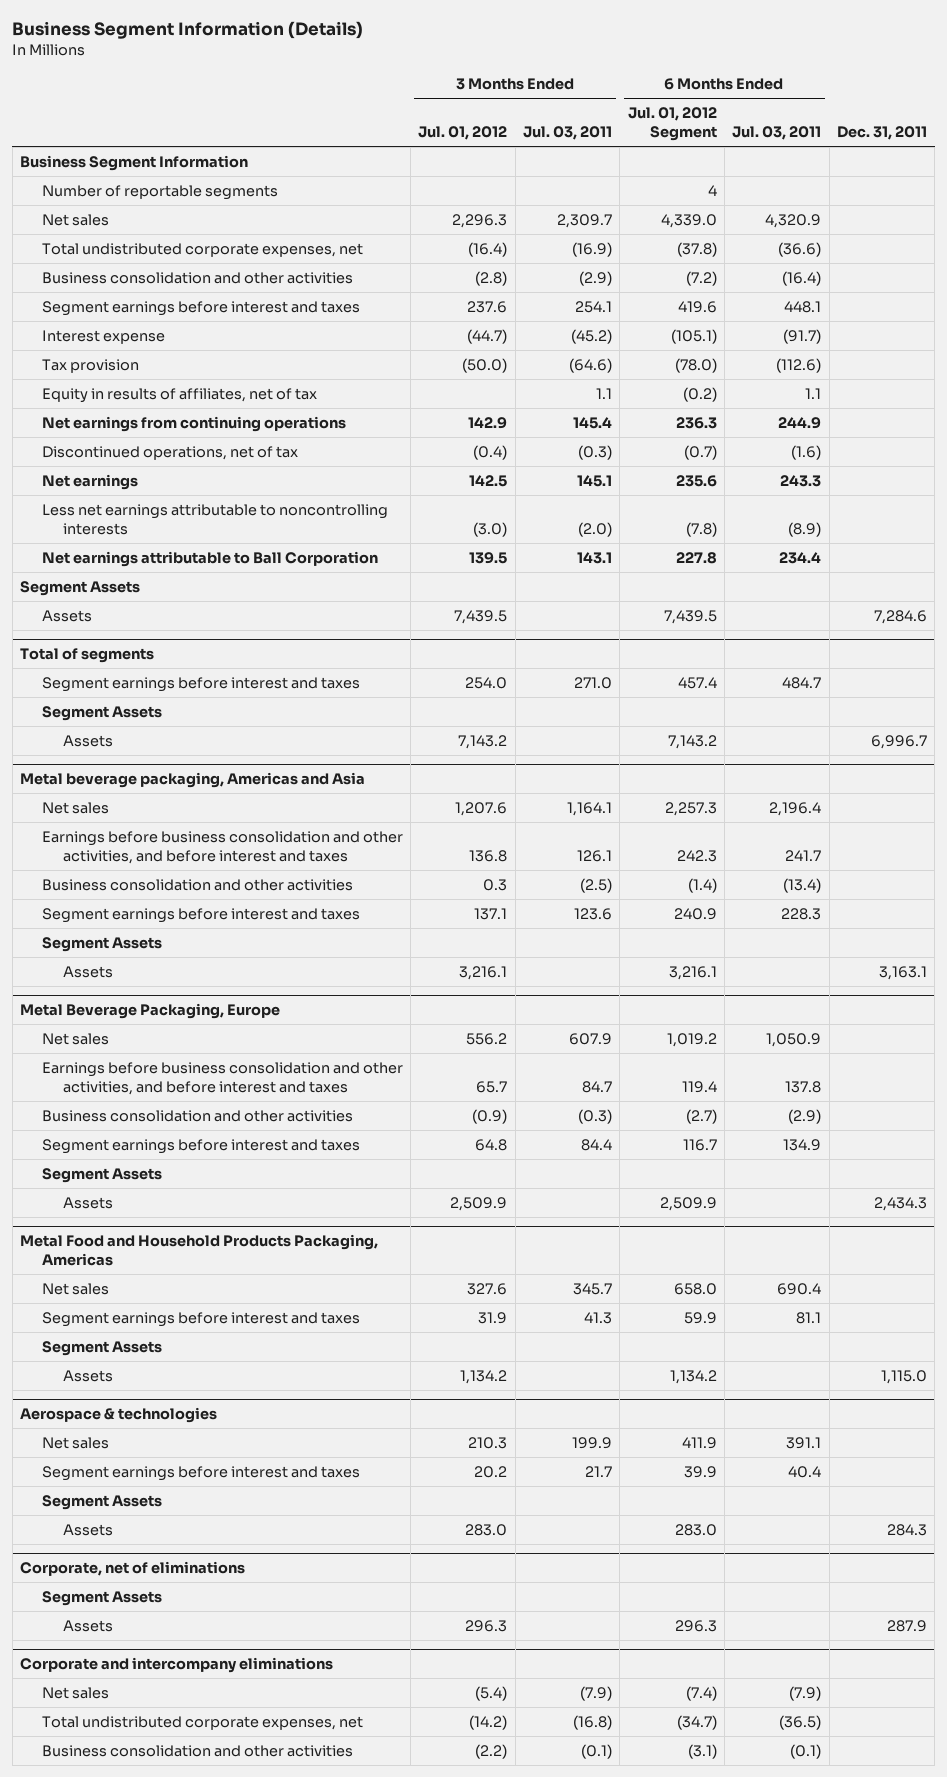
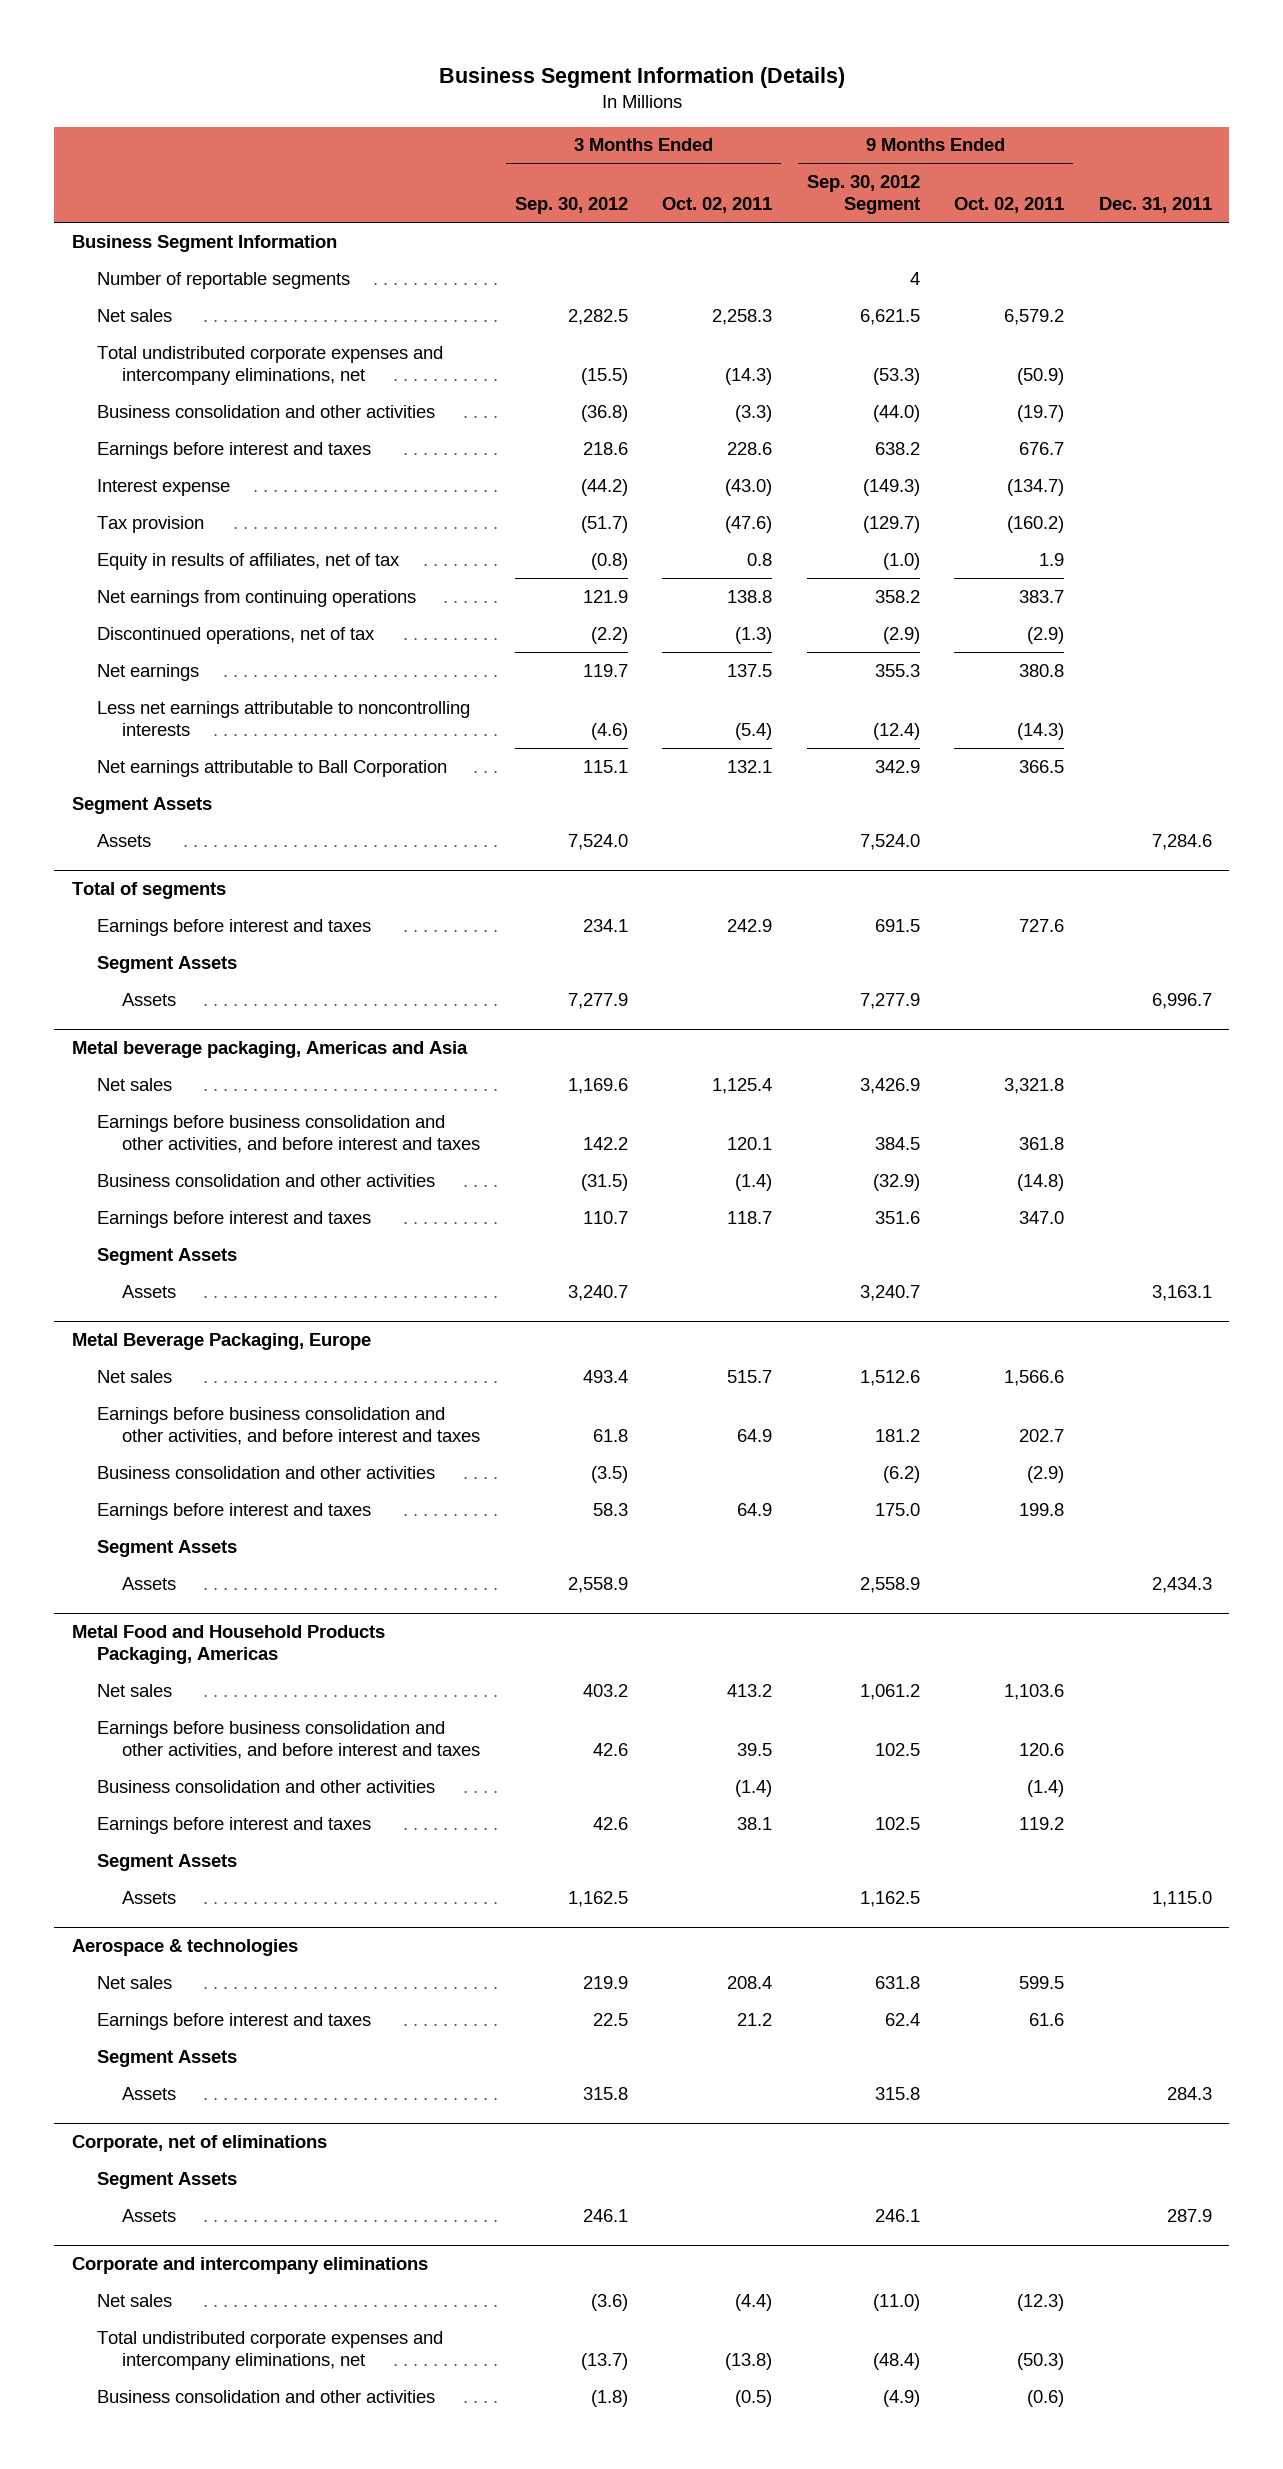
- | 3 Months Ended Jul. 01, 2012 | 3 Months Ended Jul. 03, 2011 | 6 Months Ended Jul. 01, 2012 Segment | 6 Months Ended Jul. 03, 2011 | Dec. 31, 2011
+ | 3 Months Ended Sep. 30, 2012 | 3 Months Ended Oct. 02, 2011 | 9 Months Ended Sep. 30, 2012 Segment | 9 Months Ended Oct. 02, 2011 | Dec. 31, 2011
- Total undistributed corporate expenses, net | (16.4) | (16.9) | (37.8) | (36.6) |
+ Total undistributed corporate expenses and intercompany eliminations, net | (15.5) | (14.3) | (53.3) | (50.9) |
- Segment earnings before interest and taxes | 237.6 | 254.1 | 419.6 | 448.1 |
+ Earnings before interest and taxes | 218.6 | 228.6 | 638.2 | 676.7 |
@ Total of segments
- Segment earnings before interest and taxes | 254.0 | 271.0 | 457.4 | 484.7 |
+ Earnings before interest and taxes | 234.1 | 242.9 | 691.5 | 727.6 |
@ Metal beverage packaging, Americas and Asia
- Segment earnings before interest and taxes | 137.1 | 123.6 | 240.9 | 228.3 |
+ Earnings before interest and taxes | 110.7 | 118.7 | 351.6 | 347.0 |
@ Metal Beverage Packaging, Europe
- Segment earnings before interest and taxes | 64.8 | 84.4 | 116.7 | 134.9 |
+ Earnings before interest and taxes | 58.3 | 64.9 | 175.0 | 199.8 |
@ Metal Food and Household Products Packaging, Americas
- Segment earnings before interest and taxes | 31.9 | 41.3 | 59.9 | 81.1 |
+ Earnings before business consolidation and other activities, and before interest and taxes | 42.6 | 39.5 | 102.5 | 120.6 |
+ Business consolidation and other activities | | (1.4) | | (1.4) |
+ Earnings before interest and taxes | 42.6 | 38.1 | 102.5 | 119.2 |
@ Aerospace & technologies
- Segment earnings before interest and taxes | 20.2 | 21.7 | 39.9 | 40.4 |
+ Earnings before interest and taxes | 22.5 | 21.2 | 62.4 | 61.6 |
@ Corporate and intercompany eliminations
- Total undistributed corporate expenses, net | (14.2) | (16.8) | (34.7) | (36.5) |
+ Total undistributed corporate expenses and intercompany eliminations, net | (13.7) | (13.8) | (48.4) | (50.3) |

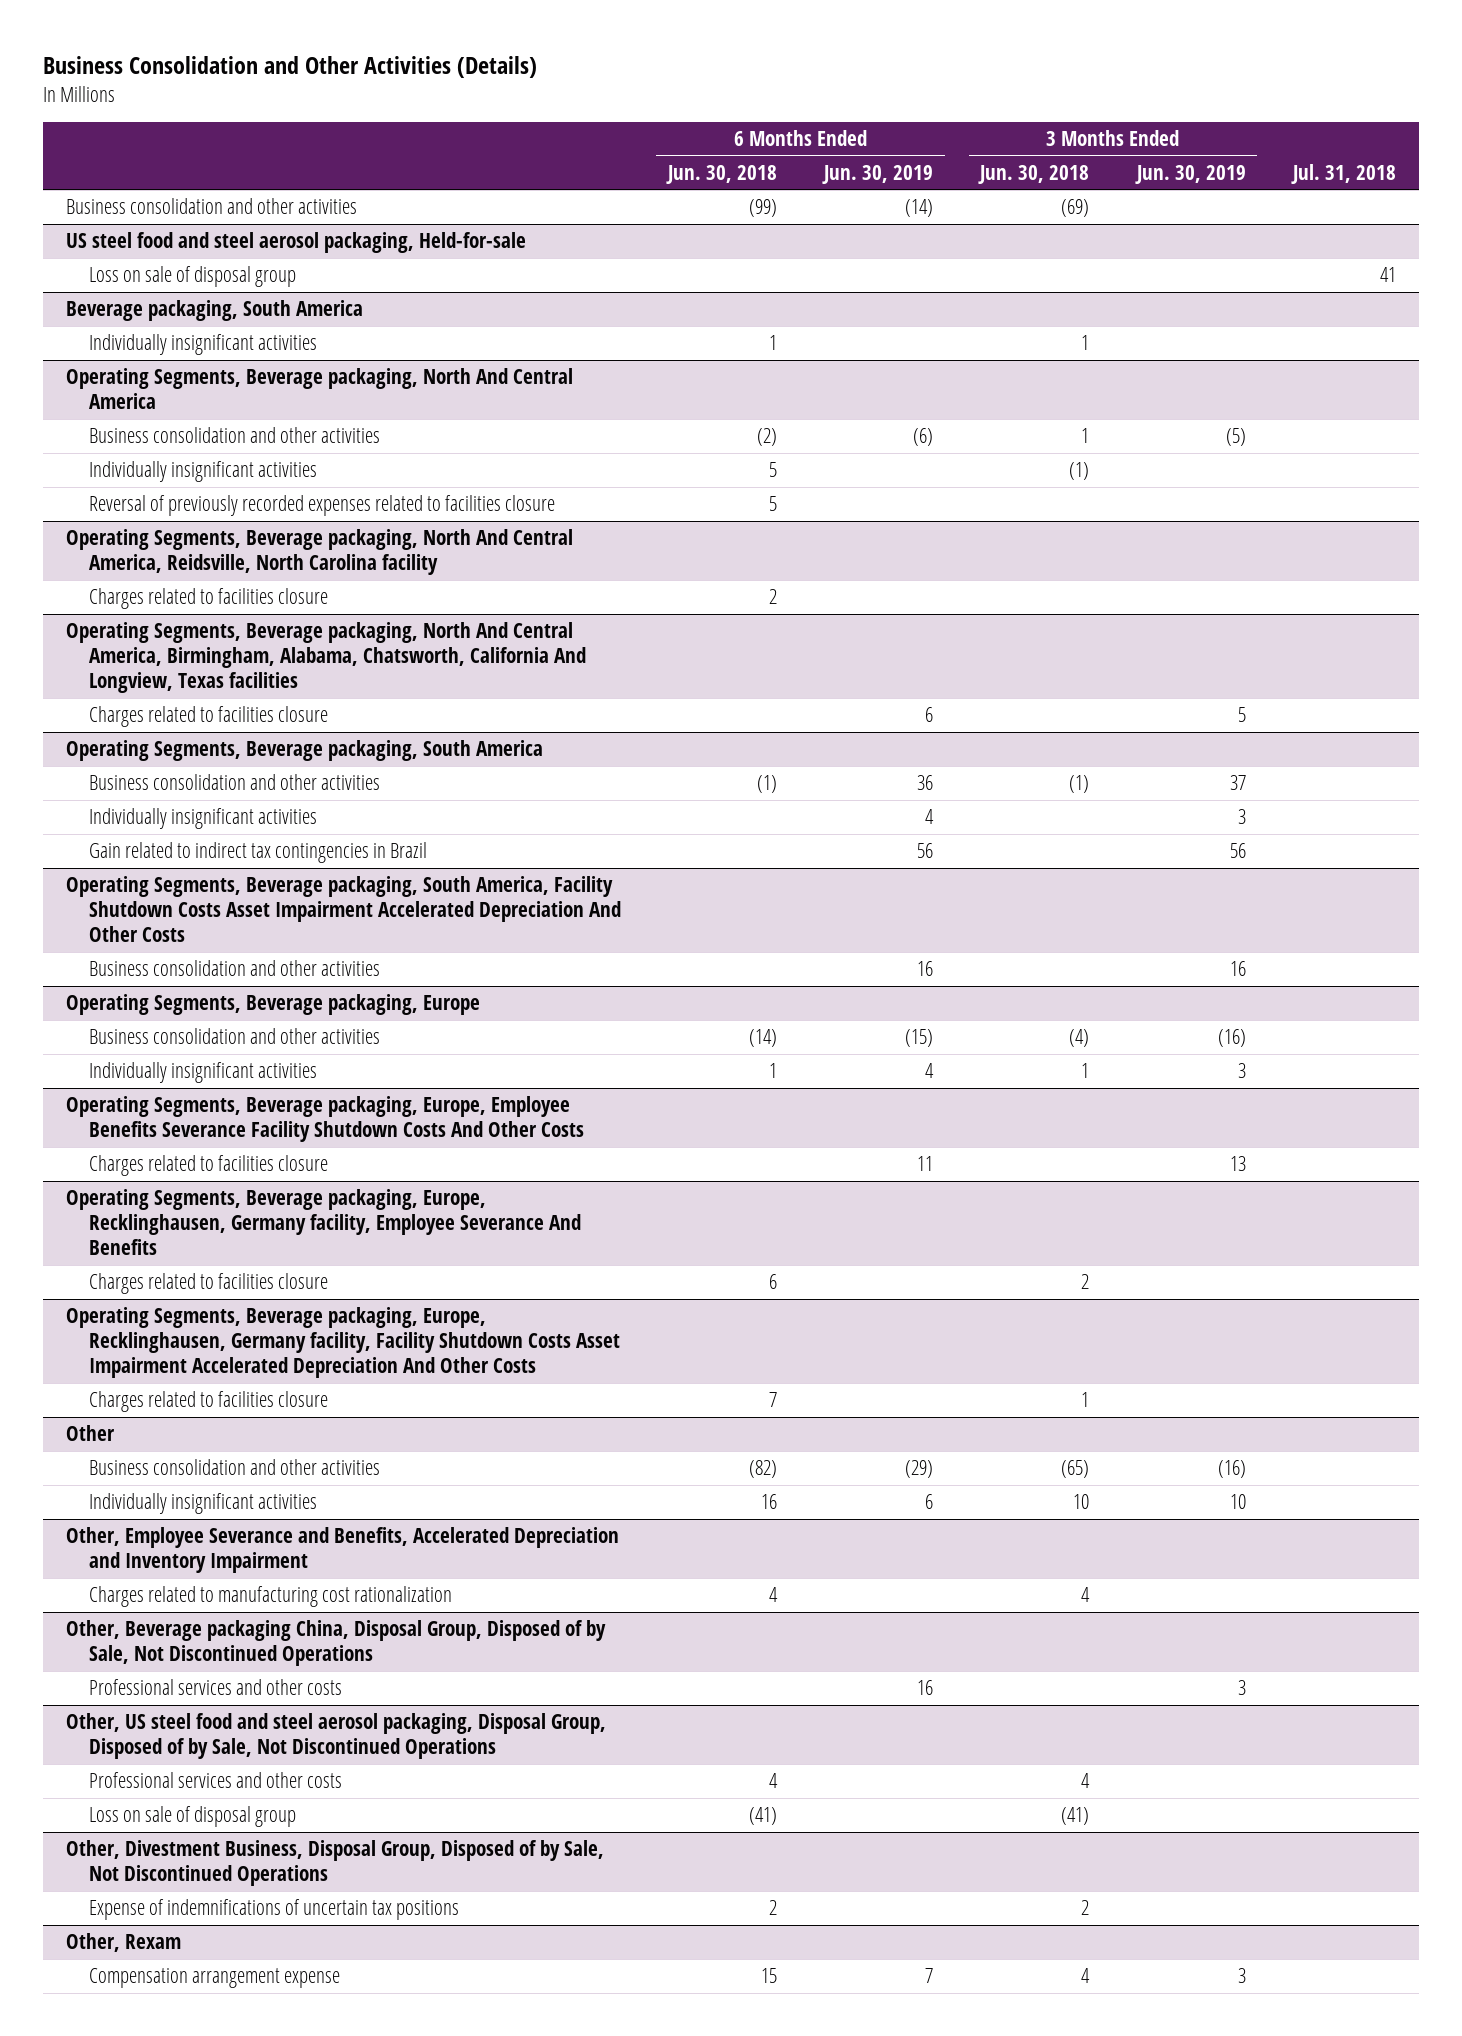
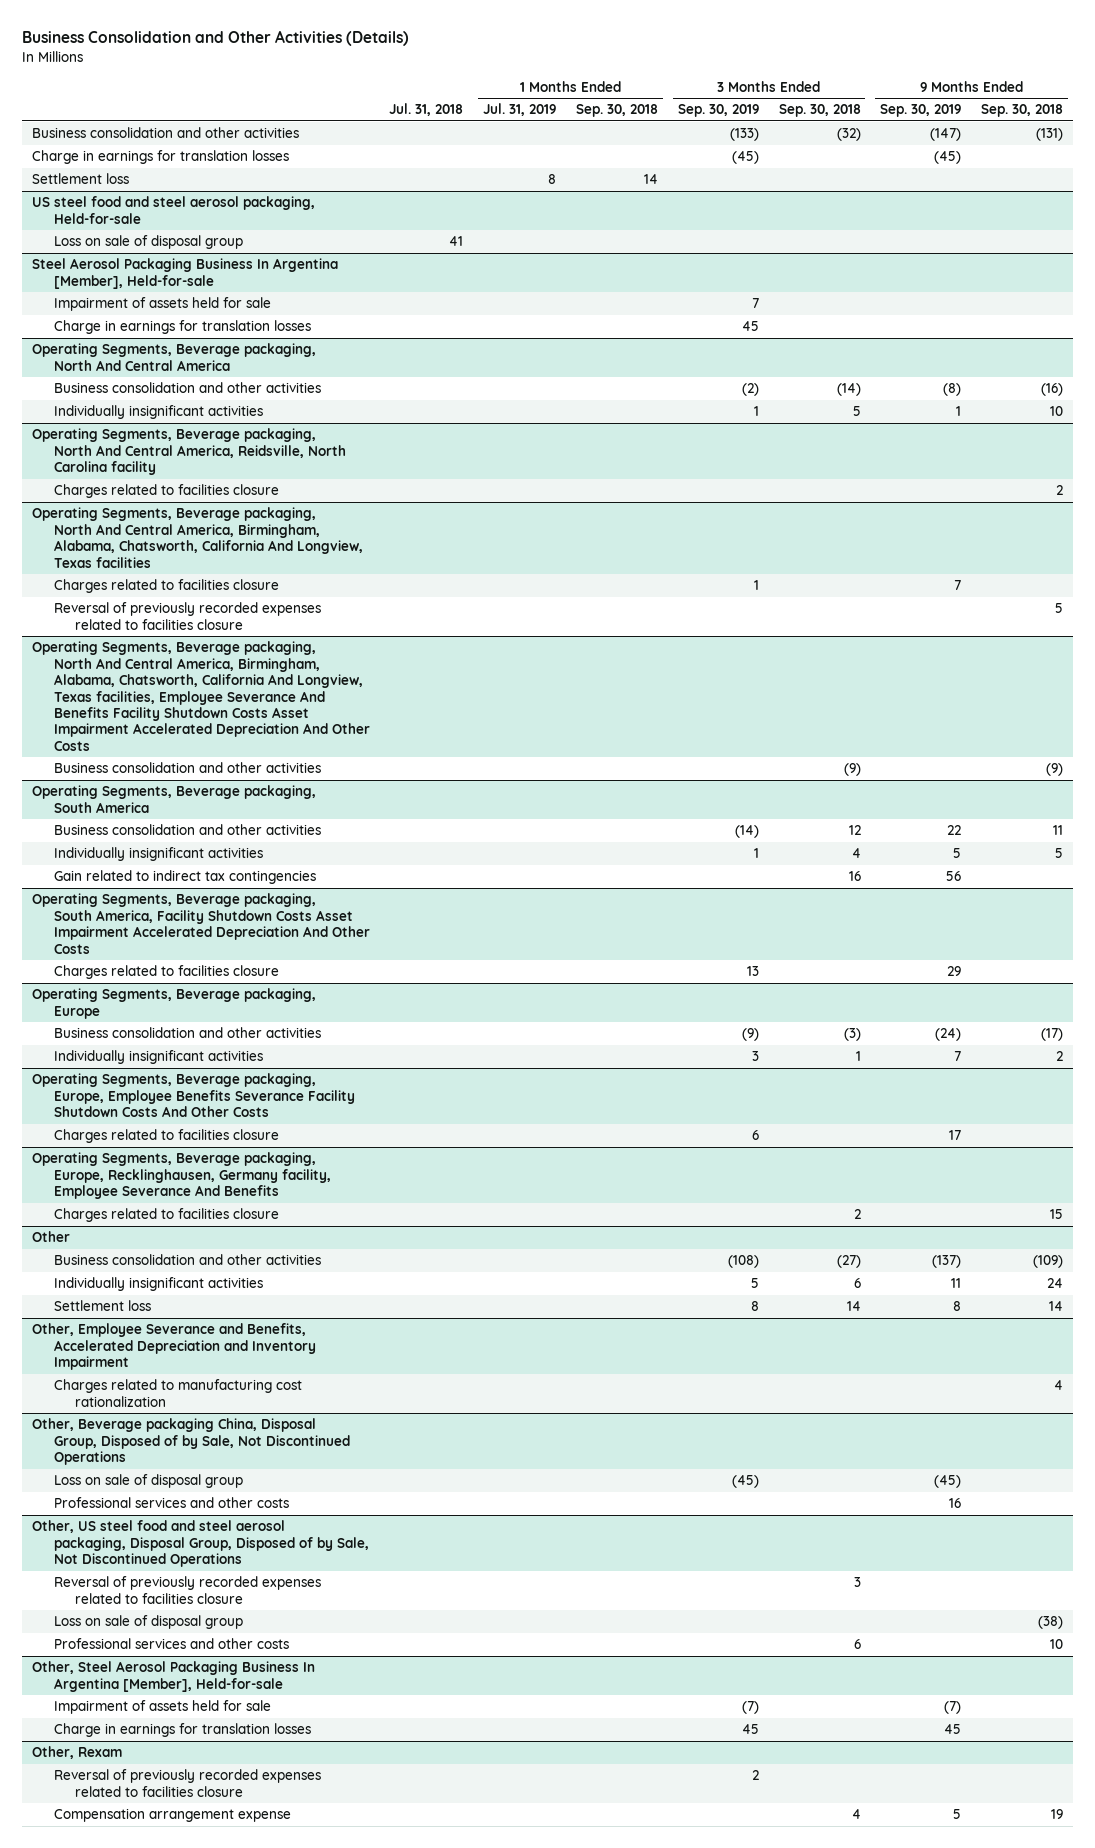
- | 6 Months Ended Jun. 30, 2018 | 6 Months Ended Jun. 30, 2019 | 3 Months Ended Jun. 30, 2018 | 3 Months Ended Jun. 30, 2019 | Jul. 31, 2018
+ | Jul. 31, 2018 | 1 Months Ended Jul. 31, 2019 | 1 Months Ended Sep. 30, 2018 | 3 Months Ended Sep. 30, 2019 | 3 Months Ended Sep. 30, 2018 | 9 Months Ended Sep. 30, 2019 | 9 Months Ended Sep. 30, 2018
+ Charge in earnings for translation losses | | | | (45) | | (45) |
+ Settlement loss | | 8 | 14 | | | |
- Beverage packaging, South America
- Individually insignificant activities | 1 | | 1 | |
+ Steel Aerosol Packaging Business In Argentina [Member], Held-for-sale
+ Impairment of assets held for sale | | | | 7 | | |
+ Charge in earnings for translation losses | | | | 45 | | |
@ Operating Segments, Beverage packaging, North And Central America
- Reversal of previously recorded expenses related to facilities closure | 5 | | | |
@ Operating Segments, Beverage packaging, North And Central America, Birmingham, Alabama, Chatsworth, California And Longview, Texas facilities
+ Reversal of previously recorded expenses related to facilities closure | | | | | | | 5
+ Operating Segments, Beverage packaging, North And Central America, Birmingham, Alabama, Chatsworth, California And Longview, Texas facilities, Employee Severance And Benefits Facility Shutdown Costs Asset Impairment Accelerated Depreciation And Other Costs
+ Business consolidation and other activities | | | | | (9) | | (9)
@ Operating Segments, Beverage packaging, South America
- Gain related to indirect tax contingencies in Brazil | | 56 | | 56 |
+ Gain related to indirect tax contingencies | | | | | 16 | 56 |
@ Operating Segments, Beverage packaging, South America, Facility Shutdown Costs Asset Impairment Accelerated Depreciation And Other Costs
- Business consolidation and other activities | | 16 | | 16 |
+ Charges related to facilities closure | | | | 13 | | 29 |
- Operating Segments, Beverage packaging, Europe, Recklinghausen, Germany facility, Facility Shutdown Costs Asset Impairment Accelerated Depreciation And Other Costs
- Charges related to facilities closure | 7 | | 1 | |
@ Other
+ Settlement loss | | | | 8 | 14 | 8 | 14
@ Other, Beverage packaging China, Disposal Group, Disposed of by Sale, Not Discontinued Operations
+ Loss on sale of disposal group | | | | (45) | | (45) |
@ Other, US steel food and steel aerosol packaging, Disposal Group, Disposed of by Sale, Not Discontinued Operations
+ Reversal of previously recorded expenses related to facilities closure | | | | | 3 | |
- Other, Divestment Business, Disposal Group, Disposed of by Sale, Not Discontinued Operations
- Expense of indemnifications of uncertain tax positions | 2 | | 2 | |
@ Other, US steel food and steel aerosol packaging, Disposal Group, Disposed of by Sale, Not Discontinued Operations
moved down: Professional services and other costs | | | | | 6 | | 10
+ Other, Steel Aerosol Packaging Business In Argentina [Member], Held-for-sale
+ Impairment of assets held for sale | | | | (7) | | (7) |
+ Charge in earnings for translation losses | | | | 45 | | 45 |
@ Other, Rexam
+ Reversal of previously recorded expenses related to facilities closure | | | | 2 | | |

